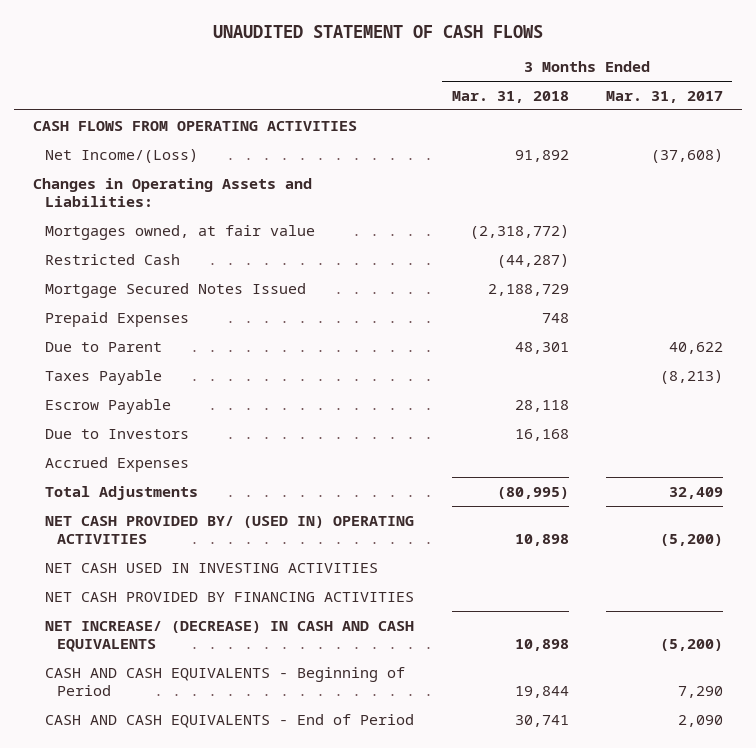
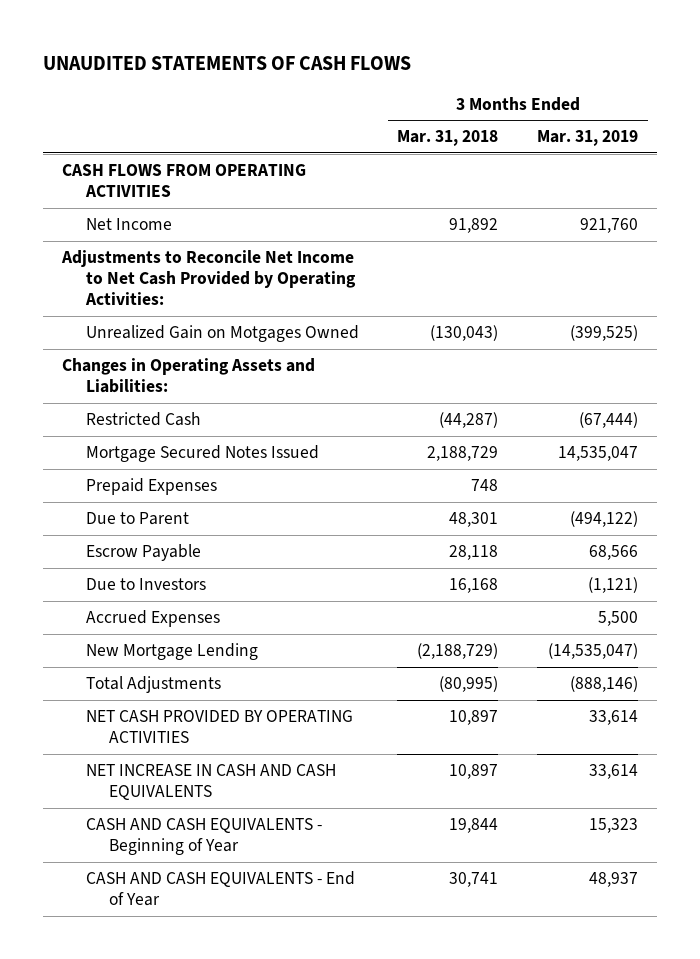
- UNAUDITED STATEMENT OF CASH FLOWS
+ UNAUDITED STATEMENTS OF CASH FLOWS
- | 3 Months Ended Mar. 31, 2018 | 3 Months Ended Mar. 31, 2017
+ | 3 Months Ended Mar. 31, 2018 | 3 Months Ended Mar. 31, 2019
- Net Income/(Loss) | 91,892 | (37,608)
+ Net Income | 91,892 | 921,760
+ Adjustments to Reconcile Net Income to Net Cash Provided by Operating Activities:
+ Unrealized Gain on Motgages Owned | (130,043) | (399,525)
- Mortgages owned, at fair value | (2,318,772) |
- Taxes Payable | | (8,213)
+ New Mortgage Lending | (2,188,729) | (14,535,047)
- NET CASH PROVIDED BY/ (USED IN) OPERATING ACTIVITIES | 10,898 | (5,200)
- NET CASH USED IN INVESTING ACTIVITIES
- NET CASH PROVIDED BY FINANCING ACTIVITIES
- NET INCREASE/ (DECREASE) IN CASH AND CASH EQUIVALENTS | 10,898 | (5,200)
- CASH AND CASH EQUIVALENTS - Beginning of Period | 19,844 | 7,290
- CASH AND CASH EQUIVALENTS - End of Period | 30,741 | 2,090
+ NET CASH PROVIDED BY OPERATING ACTIVITIES | 10,897 | 33,614
+ NET INCREASE IN CASH AND CASH EQUIVALENTS | 10,897 | 33,614
+ CASH AND CASH EQUIVALENTS - Beginning of Year | 19,844 | 15,323
+ CASH AND CASH EQUIVALENTS - End of Year | 30,741 | 48,937

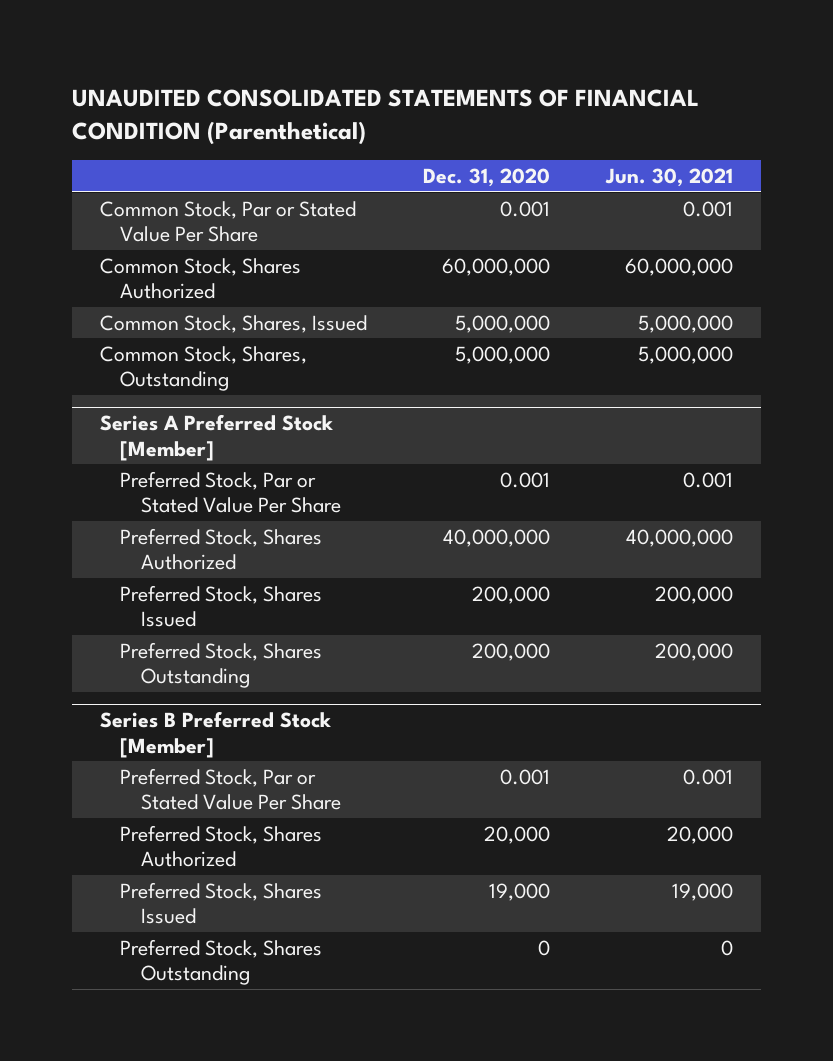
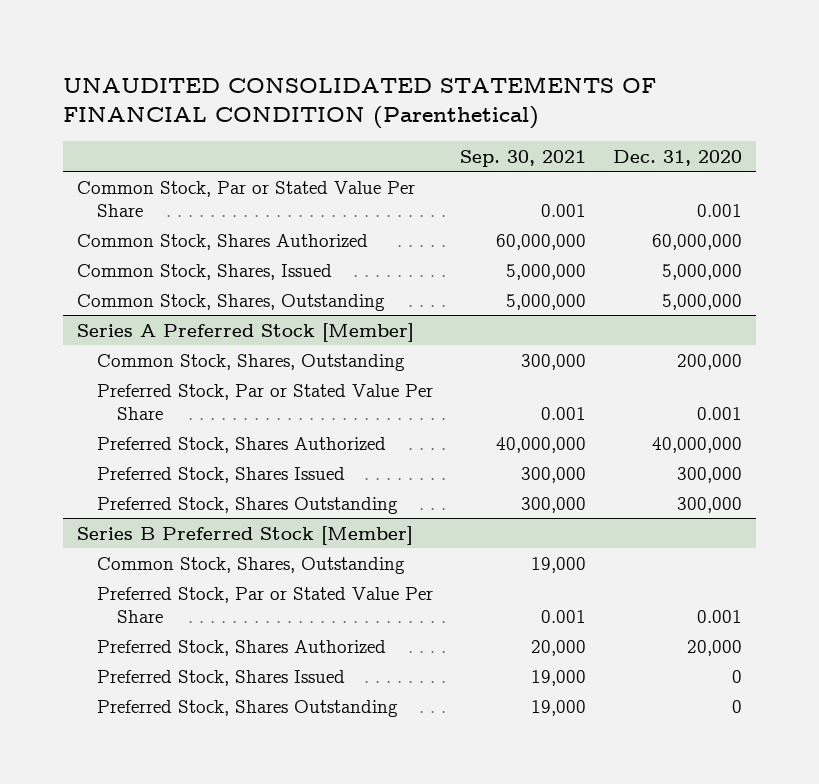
- | Dec. 31, 2020 | Jun. 30, 2021
+ | Sep. 30, 2021 | Dec. 31, 2020
@ Series A Preferred Stock [Member]
+ Common Stock, Shares, Outstanding | 300,000 | 200,000
- Preferred Stock, Shares Issued | 200,000 | 200,000
- Preferred Stock, Shares Outstanding | 200,000 | 200,000
+ Preferred Stock, Shares Issued | 300,000 | 300,000
+ Preferred Stock, Shares Outstanding | 300,000 | 300,000
@ Series B Preferred Stock [Member]
+ Common Stock, Shares, Outstanding | 19,000 |
- Preferred Stock, Shares Issued | 19,000 | 19,000
+ Preferred Stock, Shares Issued | 19,000 | 0

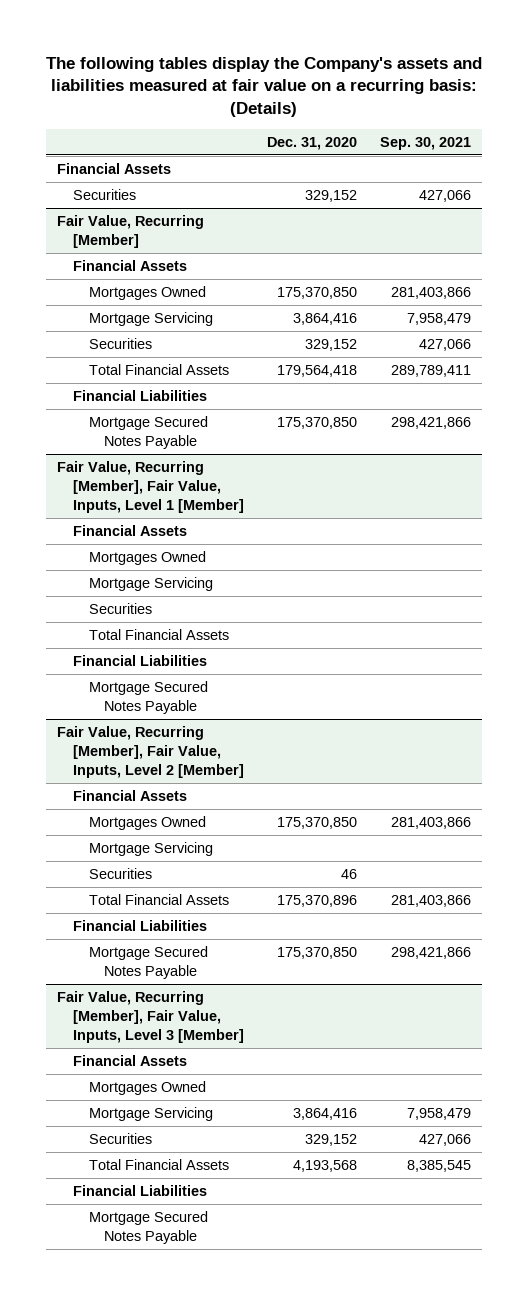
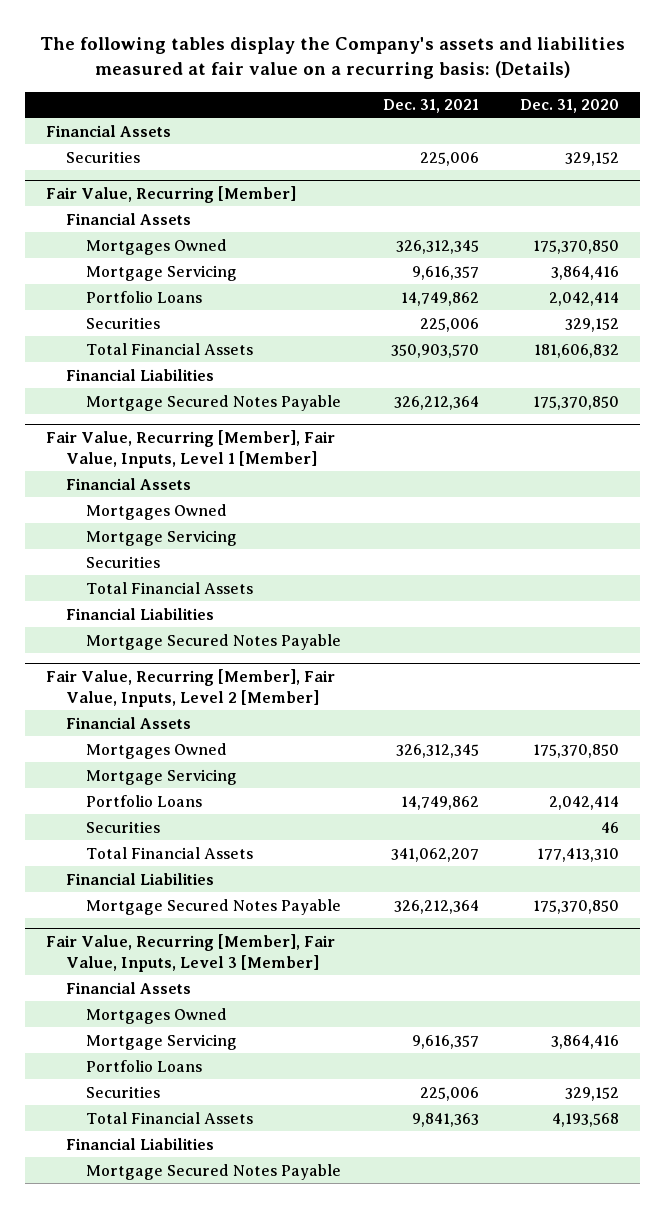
- | Dec. 31, 2020 | Sep. 30, 2021
+ | Dec. 31, 2021 | Dec. 31, 2020
@ Fair Value, Recurring [Member]
+ Portfolio Loans | 14,749,862 | 2,042,414
- Total Financial Assets | 179,564,418 | 289,789,411
+ Total Financial Assets | 350,903,570 | 181,606,832
@ Fair Value, Recurring [Member], Fair Value, Inputs, Level 2 [Member]
+ Portfolio Loans | 14,749,862 | 2,042,414
- Total Financial Assets | 175,370,896 | 281,403,866
+ Total Financial Assets | 341,062,207 | 177,413,310
@ Fair Value, Recurring [Member], Fair Value, Inputs, Level 3 [Member]
+ Portfolio Loans

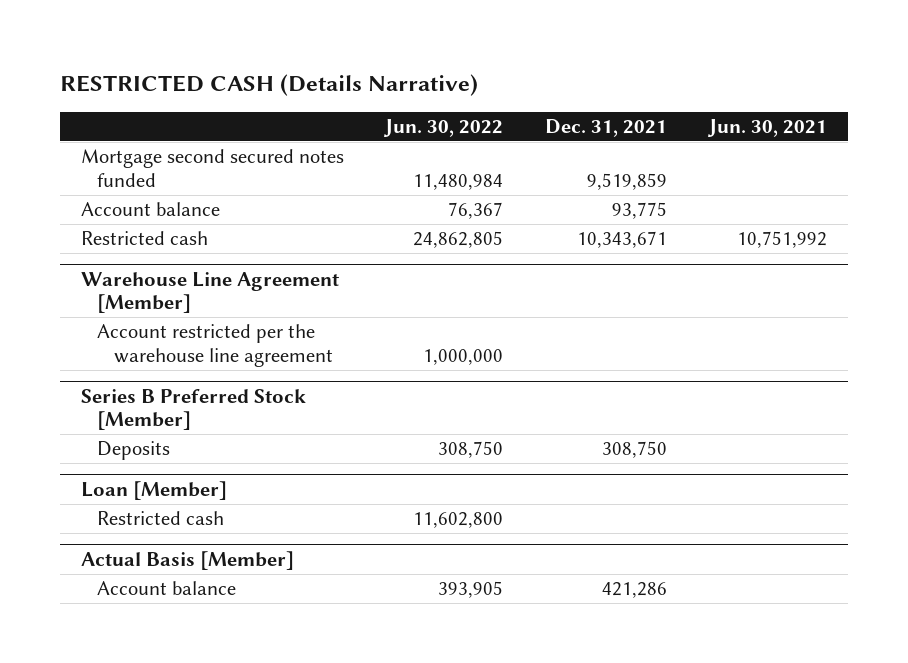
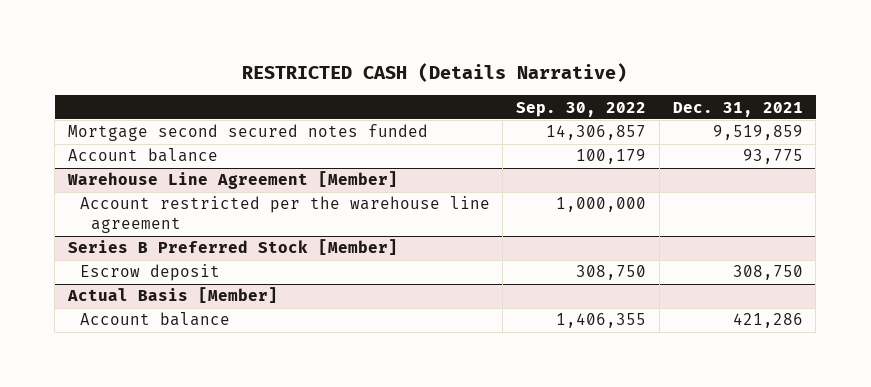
- | Jun. 30, 2022 | Dec. 31, 2021 | Jun. 30, 2021
+ | Sep. 30, 2022 | Dec. 31, 2021
- Restricted cash | 24,862,805 | 10,343,671 | 10,751,992
@ Series B Preferred Stock [Member]
- Deposits | 308,750 | 308,750 |
- Loan [Member]
- Restricted cash | 11,602,800 | |
@ Series B Preferred Stock [Member]
+ Escrow deposit | 308,750 | 308,750

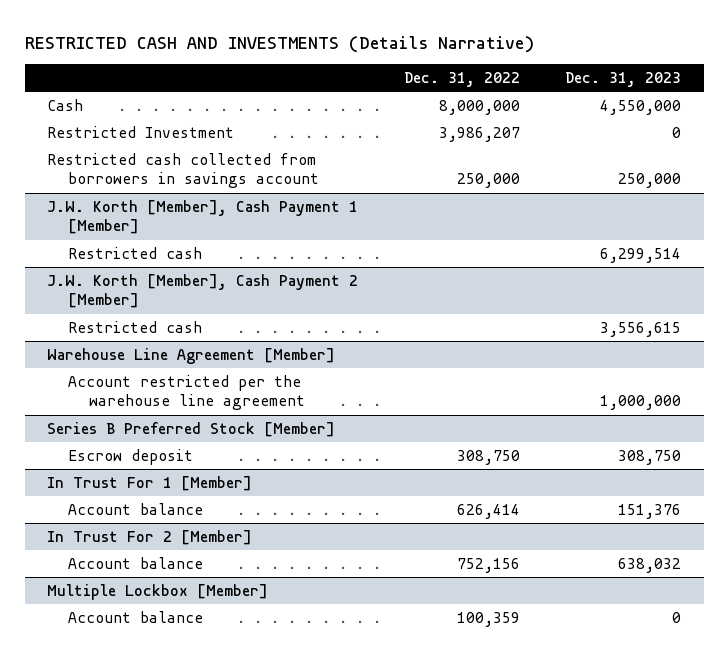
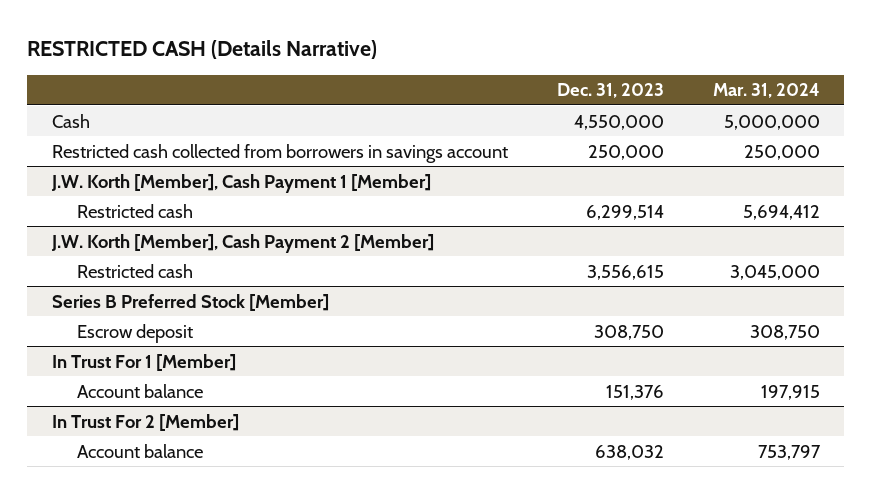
- RESTRICTED CASH AND INVESTMENTS (Details Narrative)
+ RESTRICTED CASH (Details Narrative)
- | Dec. 31, 2022 | Dec. 31, 2023
+ | Dec. 31, 2023 | Mar. 31, 2024
- Restricted Investment | 3,986,207 | 0
- Warehouse Line Agreement [Member]
- Account restricted per the warehouse line agreement | | 1,000,000
- Multiple Lockbox [Member]
- Account balance | 100,359 | 0

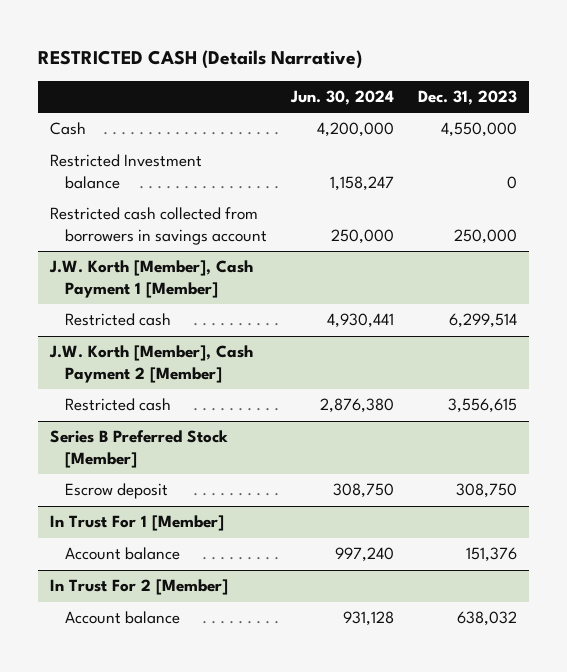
- | Dec. 31, 2023 | Mar. 31, 2024
+ | Jun. 30, 2024 | Dec. 31, 2023
+ Restricted Investment balance | 1,158,247 | 0

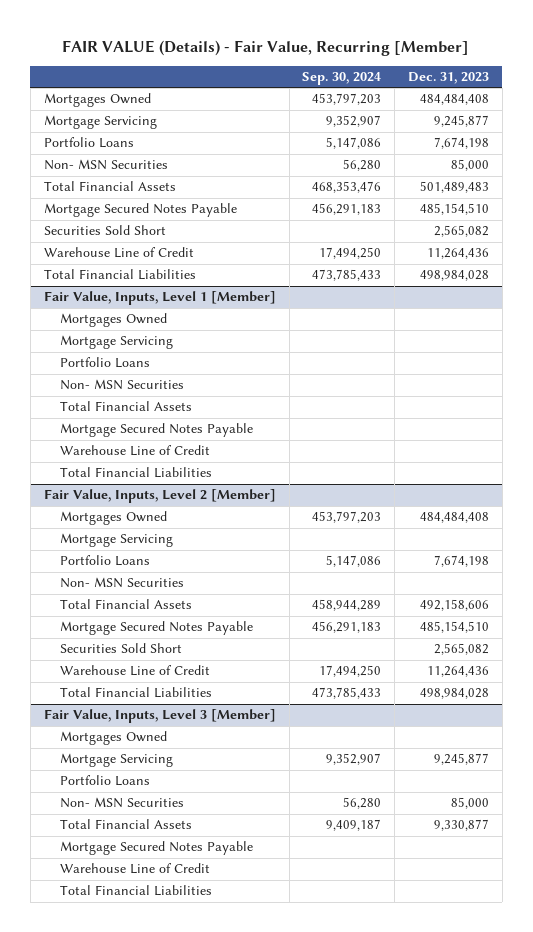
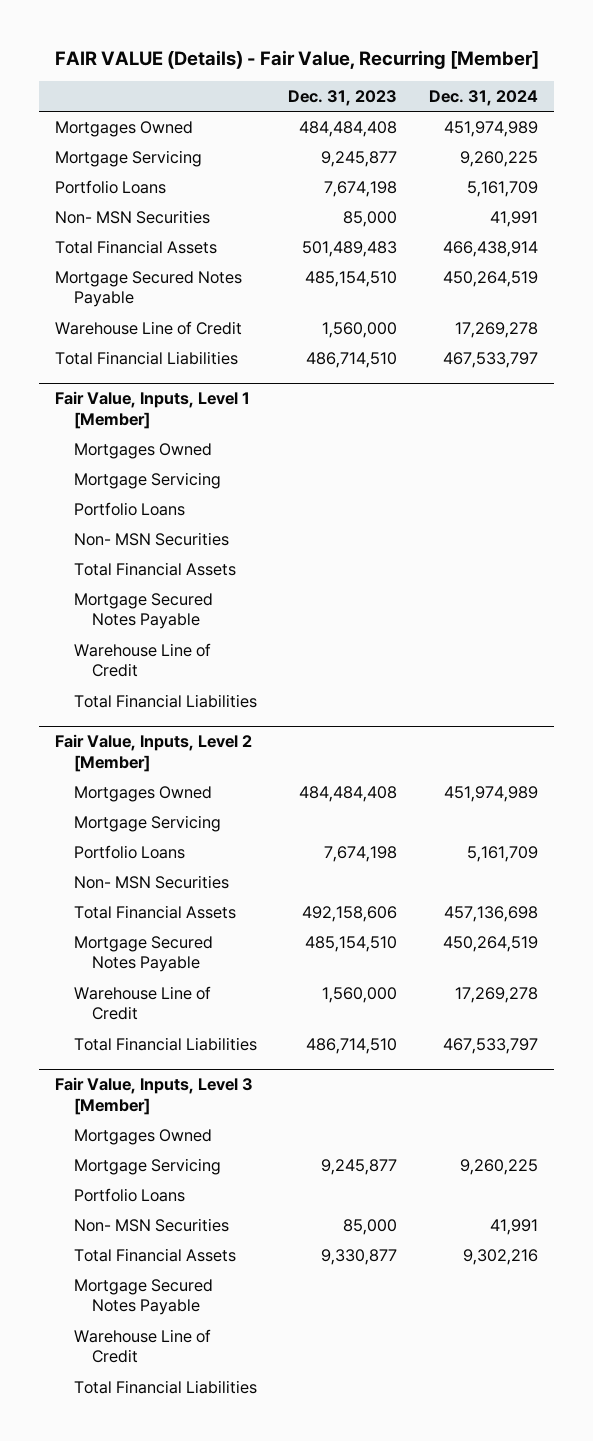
- | Sep. 30, 2024 | Dec. 31, 2023
+ | Dec. 31, 2023 | Dec. 31, 2024
- Securities Sold Short | | 2,565,082
- Warehouse Line of Credit | 17,494,250 | 11,264,436
- Total Financial Liabilities | 473,785,433 | 498,984,028
+ Warehouse Line of Credit | 1,560,000 | 17,269,278
+ Total Financial Liabilities | 486,714,510 | 467,533,797
@ Fair Value, Inputs, Level 2 [Member]
- Securities Sold Short | | 2,565,082
- Warehouse Line of Credit | 17,494,250 | 11,264,436
- Total Financial Liabilities | 473,785,433 | 498,984,028
+ Warehouse Line of Credit | 1,560,000 | 17,269,278
+ Total Financial Liabilities | 486,714,510 | 467,533,797

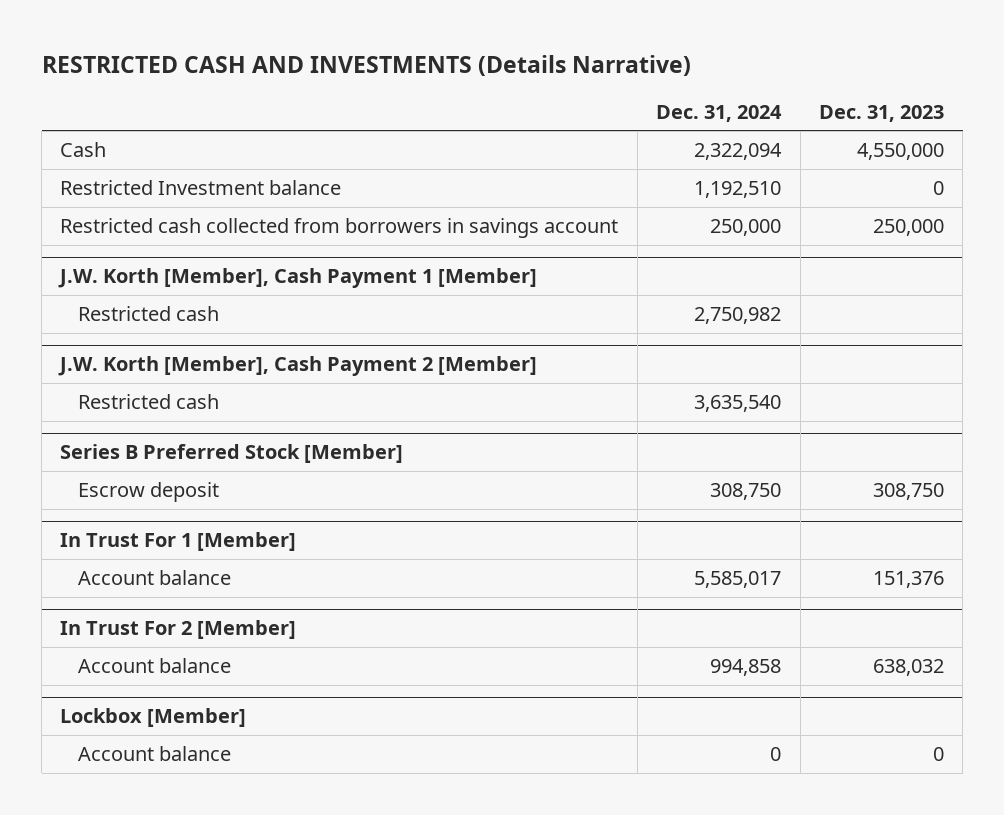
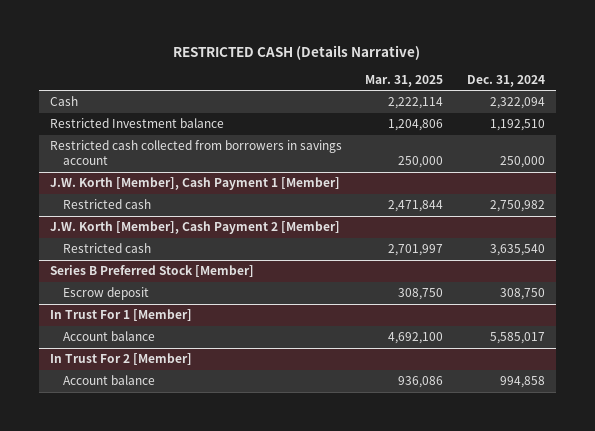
- RESTRICTED CASH AND INVESTMENTS (Details Narrative)
+ RESTRICTED CASH (Details Narrative)
- | Dec. 31, 2024 | Dec. 31, 2023
+ | Mar. 31, 2025 | Dec. 31, 2024
- Lockbox [Member]
- Account balance | 0 | 0

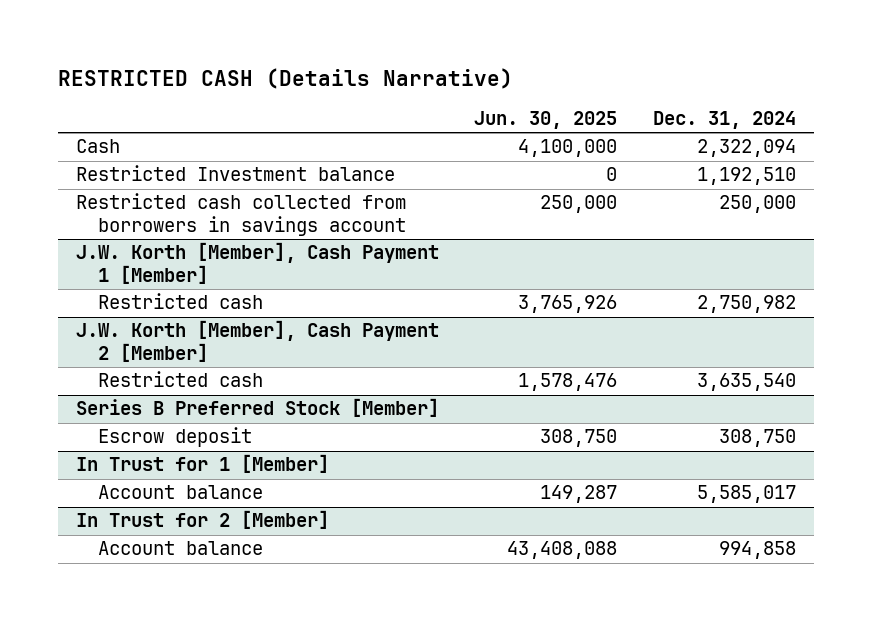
- | Mar. 31, 2025 | Dec. 31, 2024
+ | Jun. 30, 2025 | Dec. 31, 2024
- In Trust For 1 [Member]
+ In Trust for 1 [Member]
- In Trust For 2 [Member]
+ In Trust for 2 [Member]

